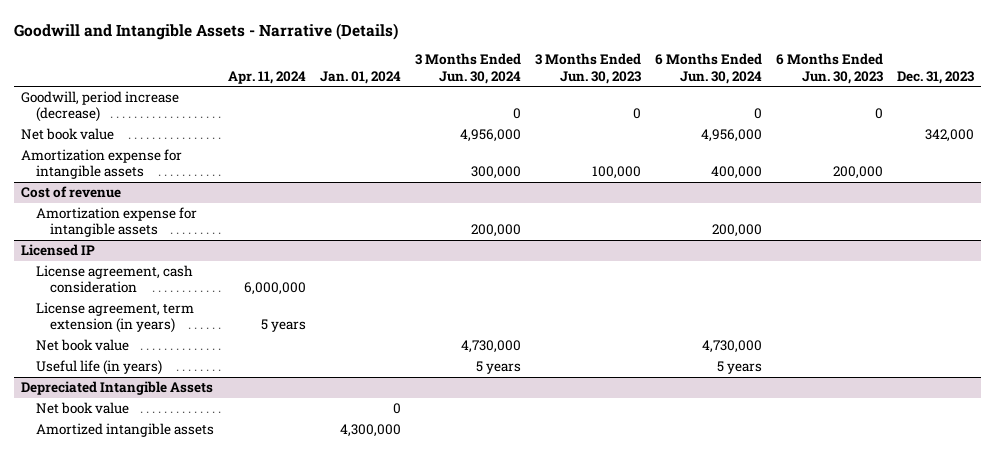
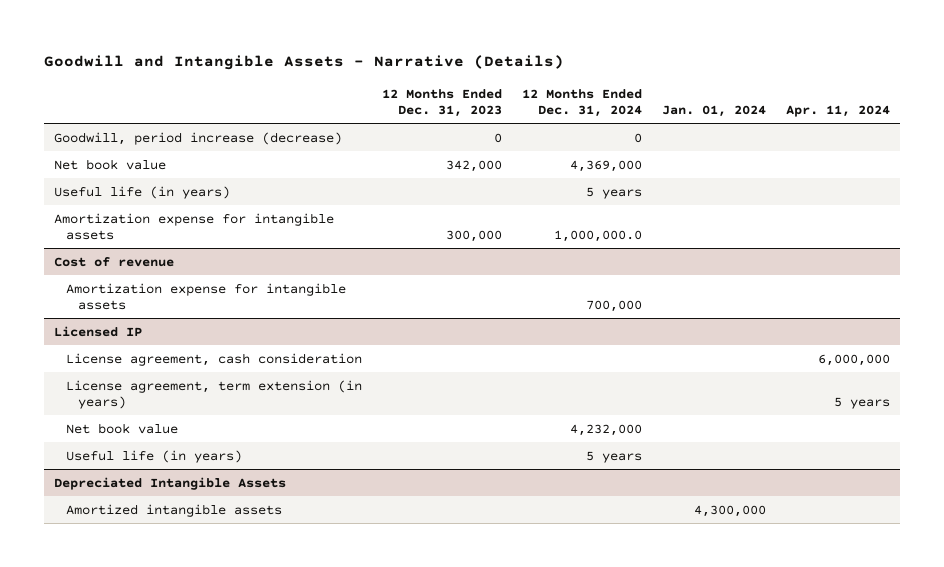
- | Apr. 11, 2024 | Jan. 01, 2024 | 3 Months Ended Jun. 30, 2024 | 3 Months Ended Jun. 30, 2023 | 6 Months Ended Jun. 30, 2024 | 6 Months Ended Jun. 30, 2023 | Dec. 31, 2023
+ | 12 Months Ended Dec. 31, 2023 | 12 Months Ended Dec. 31, 2024 | Jan. 01, 2024 | Apr. 11, 2024
+ Useful life (in years) | | 5 years | |
@ Depreciated Intangible Assets
- Net book value | | 0 | | | | |

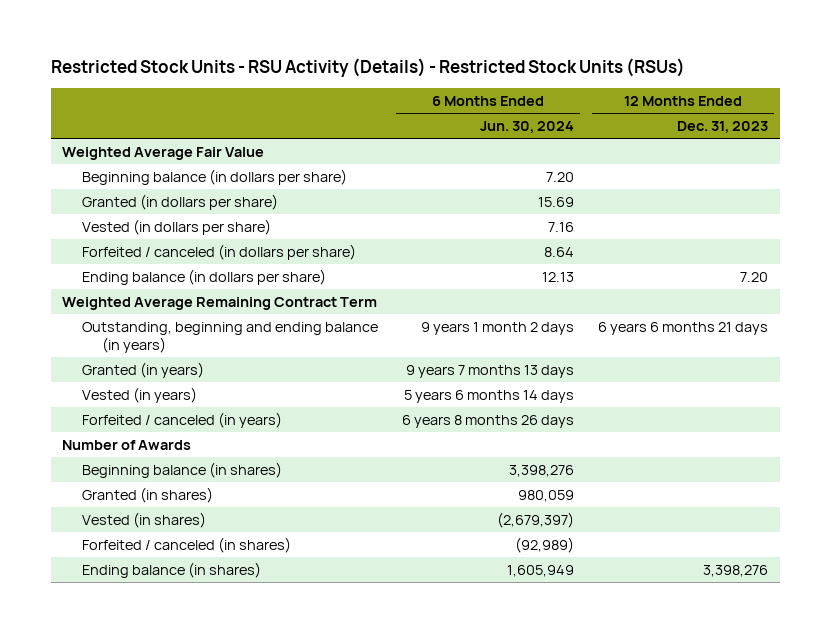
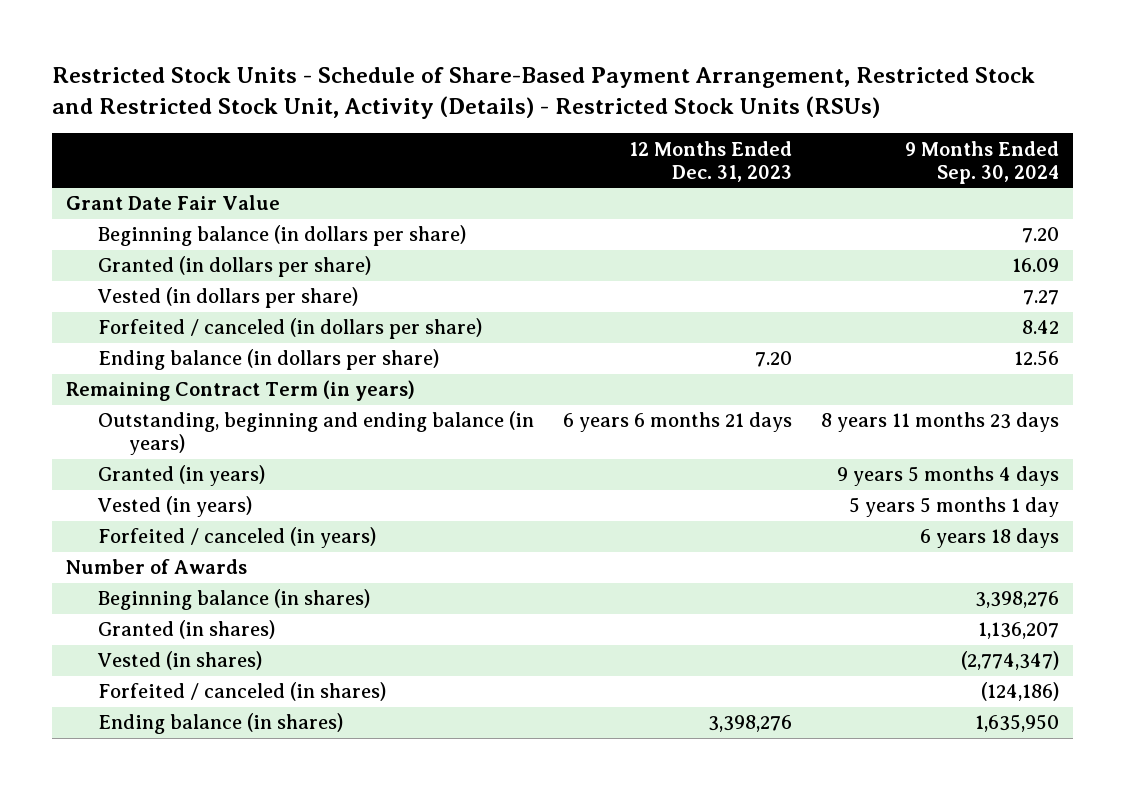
- Restricted Stock Units - RSU Activity (Details) - Restricted Stock Units (RSUs)
+ Restricted Stock Units - Schedule of Share-Based Payment Arrangement, Restricted Stock and Restricted Stock Unit, Activity (Details) - Restricted Stock Units (RSUs)
- | 6 Months Ended Jun. 30, 2024 | 12 Months Ended Dec. 31, 2023
+ | 12 Months Ended Dec. 31, 2023 | 9 Months Ended Sep. 30, 2024
- Weighted Average Fair Value
+ Grant Date Fair Value
- Weighted Average Remaining Contract Term
+ Remaining Contract Term (in years)

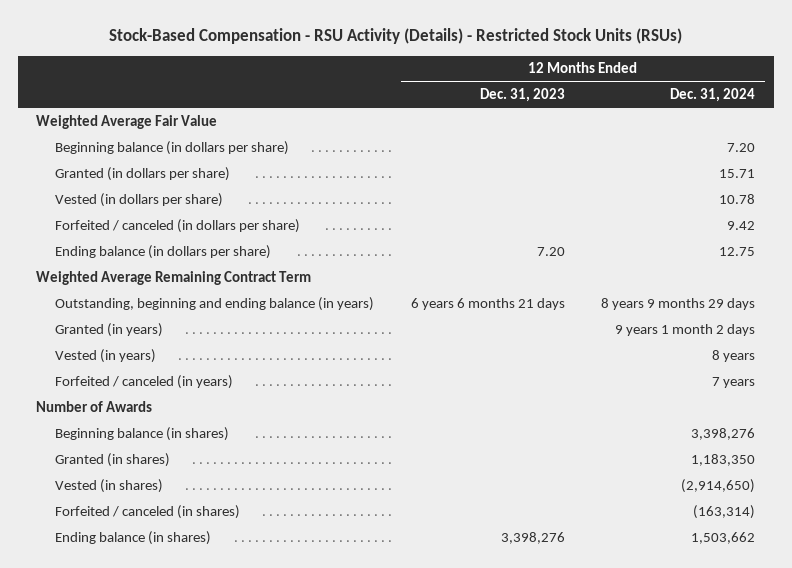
- Restricted Stock Units - Schedule of Share-Based Payment Arrangement, Restricted Stock and Restricted Stock Unit, Activity (Details) - Restricted Stock Units (RSUs)
+ Stock-Based Compensation - RSU Activity (Details) - Restricted Stock Units (RSUs)
- | 12 Months Ended Dec. 31, 2023 | 9 Months Ended Sep. 30, 2024
+ | 12 Months Ended Dec. 31, 2023 | 12 Months Ended Dec. 31, 2024
- Grant Date Fair Value
+ Weighted Average Fair Value
- Remaining Contract Term (in years)
+ Weighted Average Remaining Contract Term

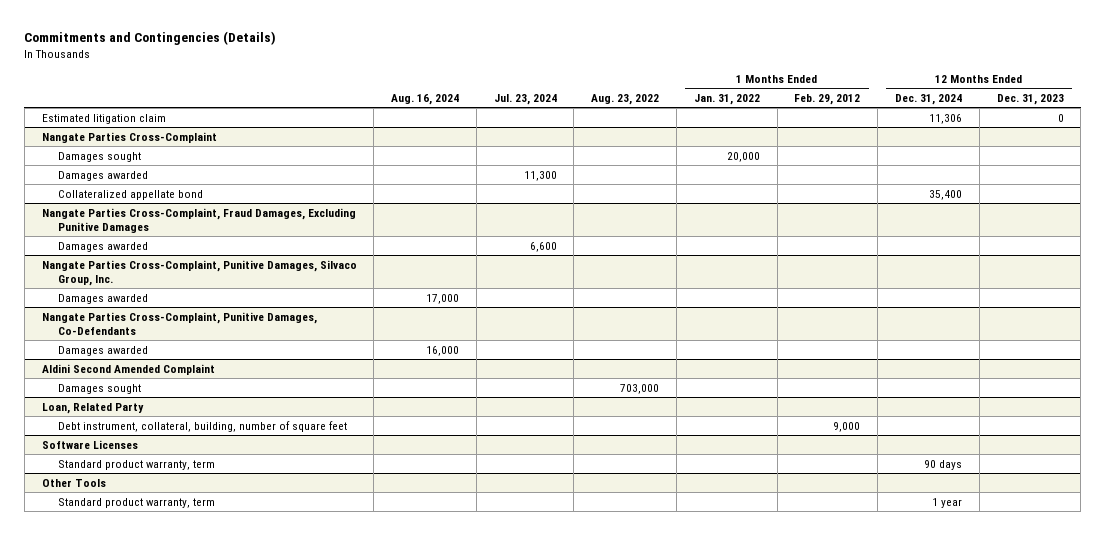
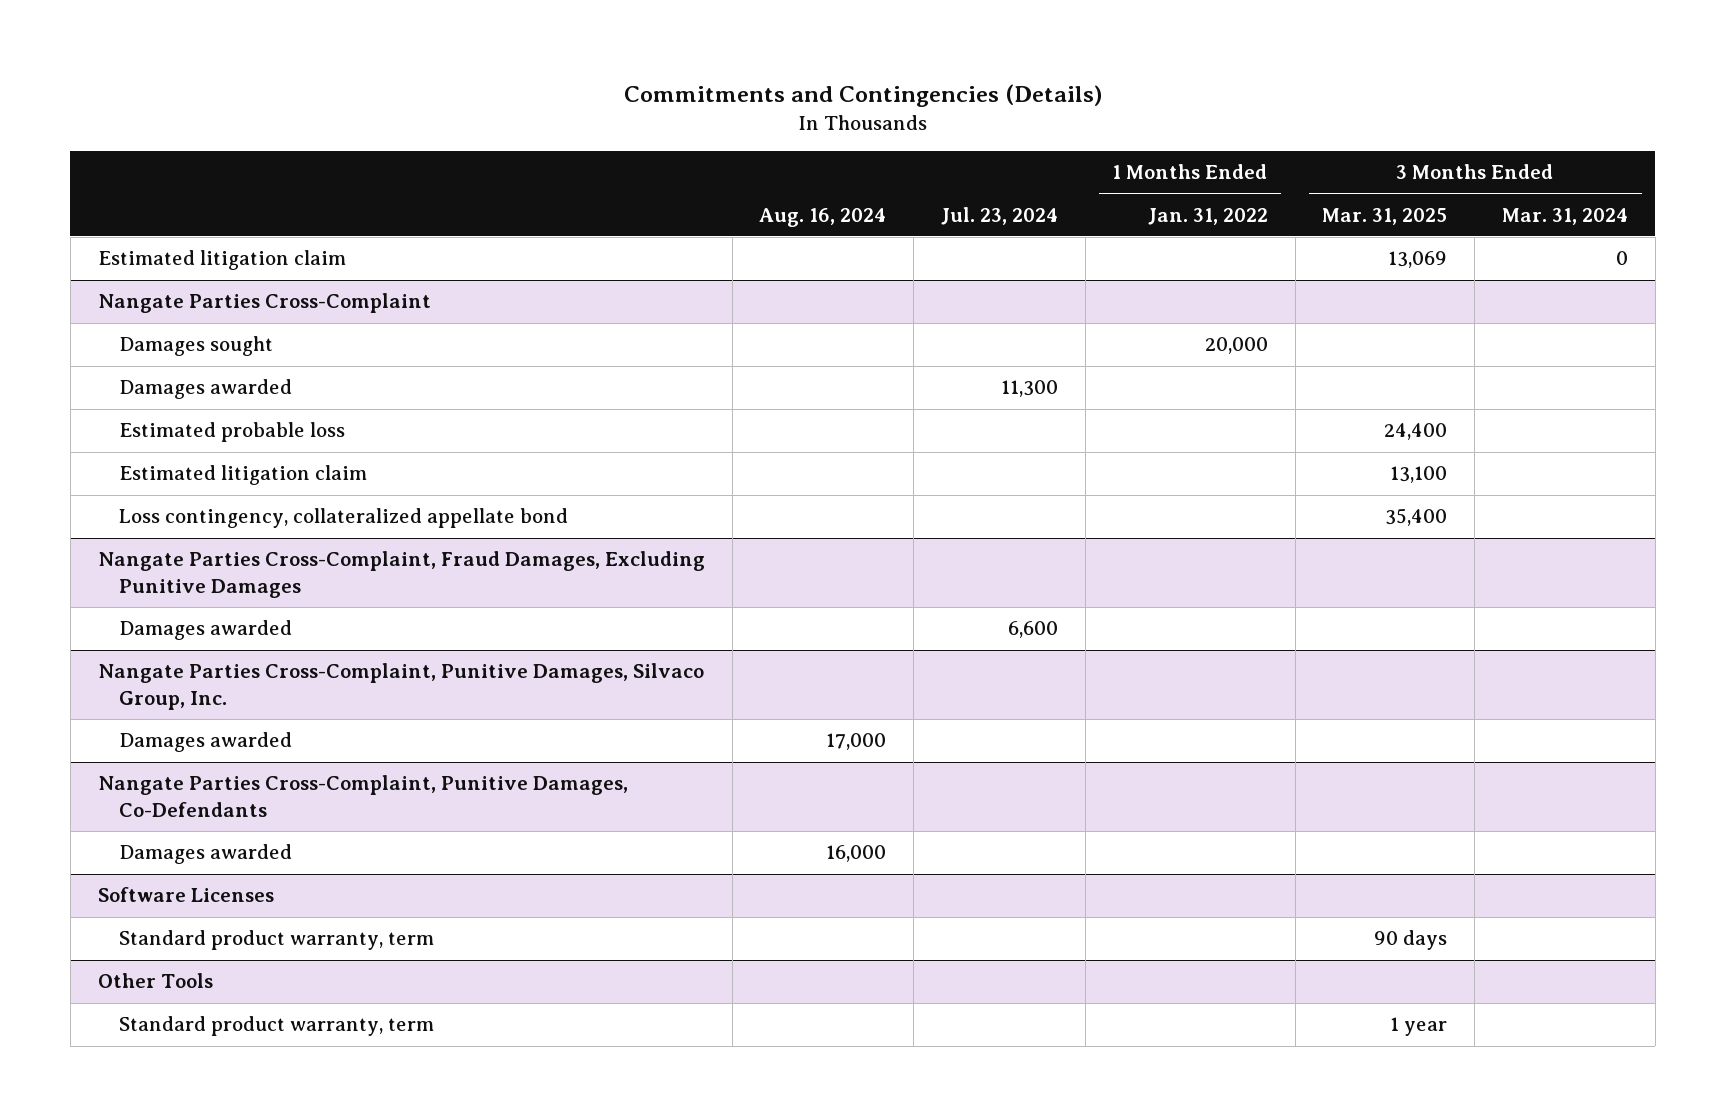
- | Aug. 16, 2024 | Jul. 23, 2024 | Aug. 23, 2022 | 1 Months Ended Jan. 31, 2022 | 1 Months Ended Feb. 29, 2012 | 12 Months Ended Dec. 31, 2024 | 12 Months Ended Dec. 31, 2023
+ | Aug. 16, 2024 | Jul. 23, 2024 | 1 Months Ended Jan. 31, 2022 | 3 Months Ended Mar. 31, 2025 | 3 Months Ended Mar. 31, 2024
@ Nangate Parties Cross-Complaint
- Collateralized appellate bond | | | | | | 35,400 |
+ Estimated probable loss | | | | 24,400 |
+ Estimated litigation claim | | | | 13,100 |
+ Loss contingency, collateralized appellate bond | | | | 35,400 |
- Aldini Second Amended Complaint
- Damages sought | | | 703,000 | | | |
- Loan, Related Party
- Debt instrument, collateral, building, number of square feet | | | | | 9,000 | |

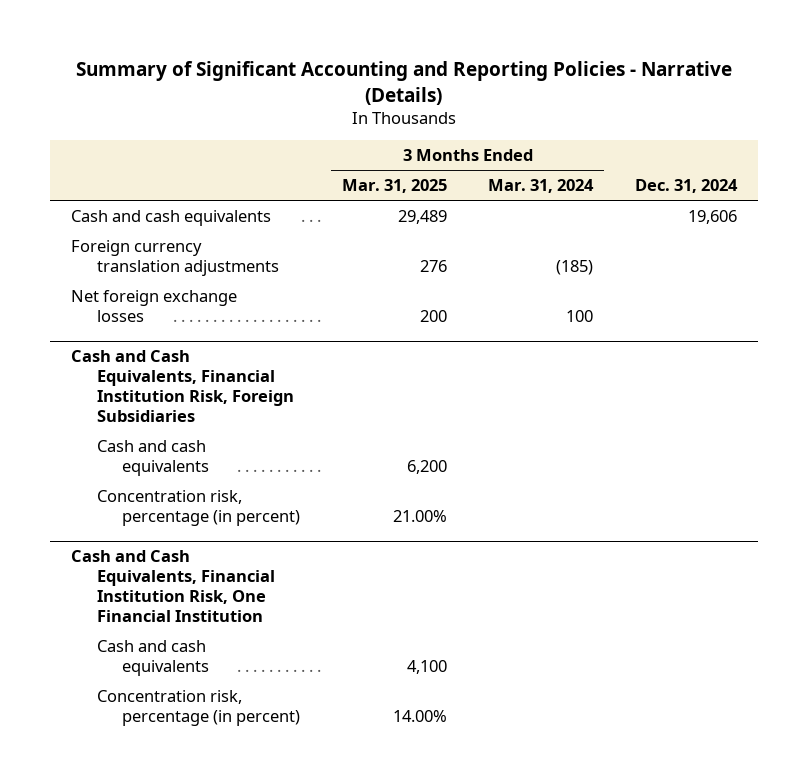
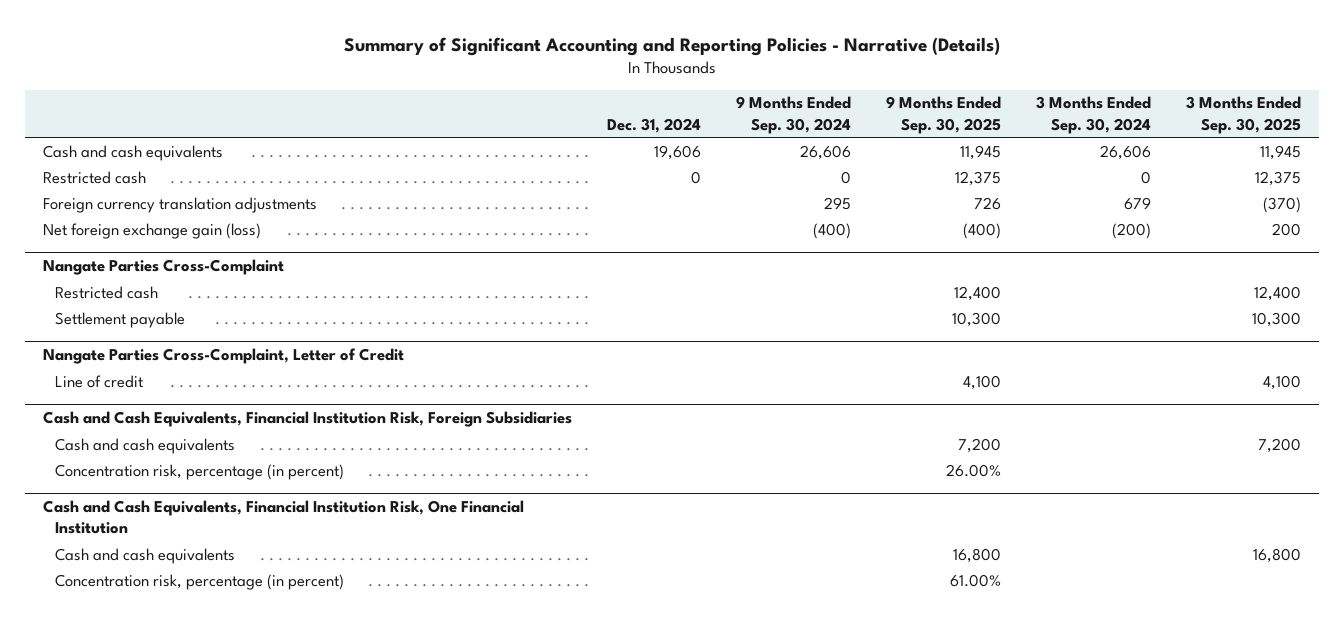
- | 3 Months Ended Mar. 31, 2025 | 3 Months Ended Mar. 31, 2024 | Dec. 31, 2024
+ | Dec. 31, 2024 | 9 Months Ended Sep. 30, 2024 | 9 Months Ended Sep. 30, 2025 | 3 Months Ended Sep. 30, 2024 | 3 Months Ended Sep. 30, 2025
+ Restricted cash | 0 | 0 | 12,375 | 0 | 12,375
- Net foreign exchange losses | 200 | 100 |
+ Net foreign exchange gain (loss) | | (400) | (400) | (200) | 200
+ Nangate Parties Cross-Complaint
+ Restricted cash | | | 12,400 | | 12,400
+ Settlement payable | | | 10,300 | | 10,300
+ Nangate Parties Cross-Complaint, Letter of Credit
+ Line of credit | | | 4,100 | | 4,100

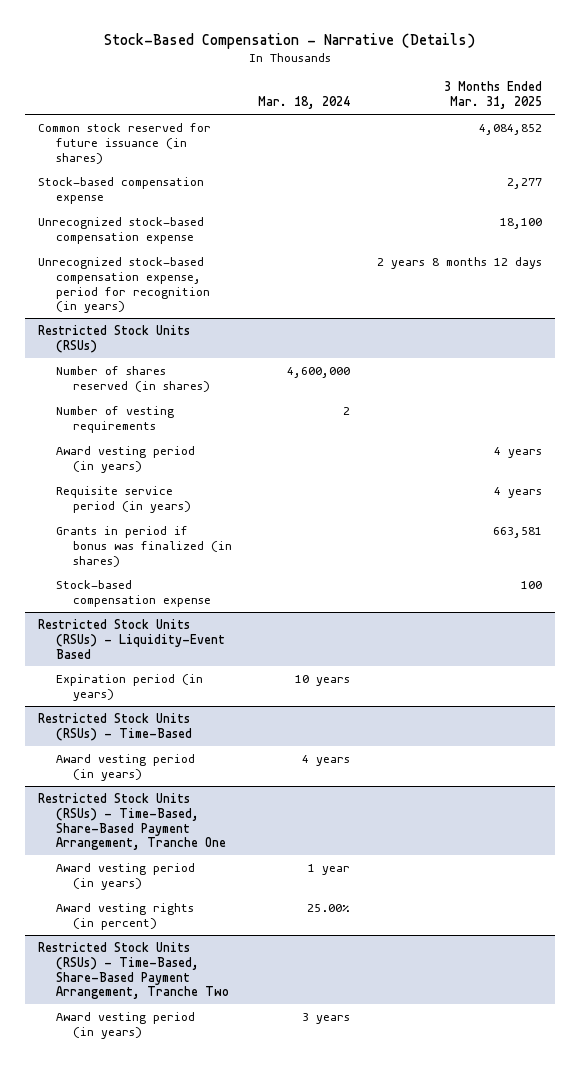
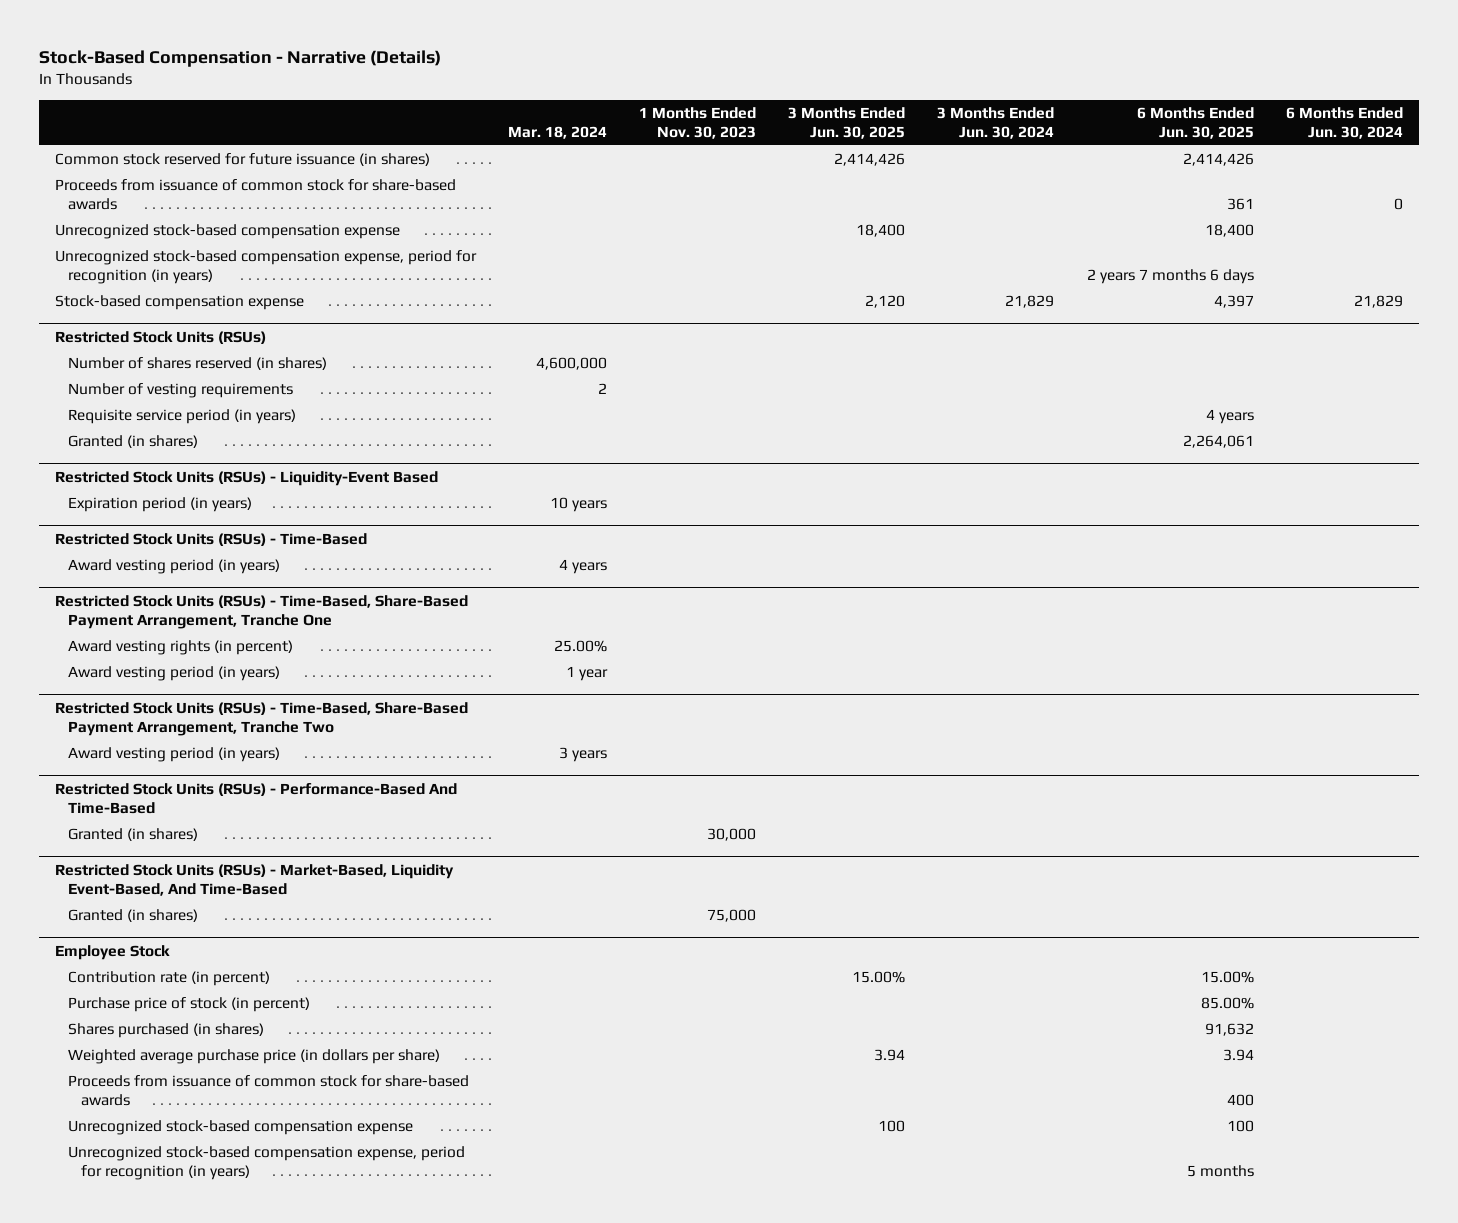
- | Mar. 18, 2024 | 3 Months Ended Mar. 31, 2025
+ | Mar. 18, 2024 | 1 Months Ended Nov. 30, 2023 | 3 Months Ended Jun. 30, 2025 | 3 Months Ended Jun. 30, 2024 | 6 Months Ended Jun. 30, 2025 | 6 Months Ended Jun. 30, 2024
+ Proceeds from issuance of common stock for share-based awards | | | | | 361 | 0
moved down: Stock-based compensation expense | | | 2,120 | 21,829 | 4,397 | 21,829
@ Restricted Stock Units (RSUs)
- Award vesting period (in years) | | 4 years
- Grants in period if bonus was finalized (in shares) | | 663,581
- Stock-based compensation expense | | 100
+ Granted (in shares) | | | | | 2,264,061 |
@ Restricted Stock Units (RSUs) - Time-Based, Share-Based Payment Arrangement, Tranche One
moved down: Award vesting period (in years) | 1 year | | | | |
+ Restricted Stock Units (RSUs) - Performance-Based And Time-Based
+ Granted (in shares) | | 30,000 | | | |
+ Restricted Stock Units (RSUs) - Market-Based, Liquidity Event-Based, And Time-Based
+ Granted (in shares) | | 75,000 | | | |
+ Employee Stock
+ Contribution rate (in percent) | | | 15.00% | | 15.00% |
+ Purchase price of stock (in percent) | | | | | 85.00% |
+ Shares purchased (in shares) | | | | | 91,632 |
+ Weighted average purchase price (in dollars per share) | | | 3.94 | | 3.94 |
+ Proceeds from issuance of common stock for share-based awards | | | | | 400 |
+ Unrecognized stock-based compensation expense | | | 100 | | 100 |
+ Unrecognized stock-based compensation expense, period for recognition (in years) | | | | | 5 months |

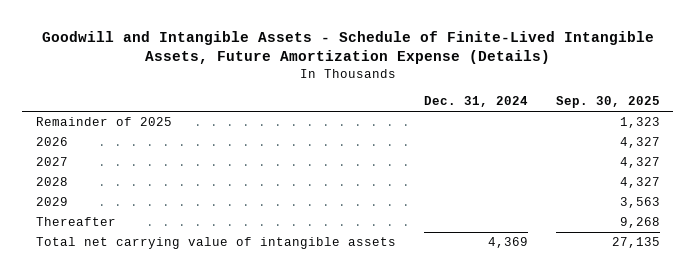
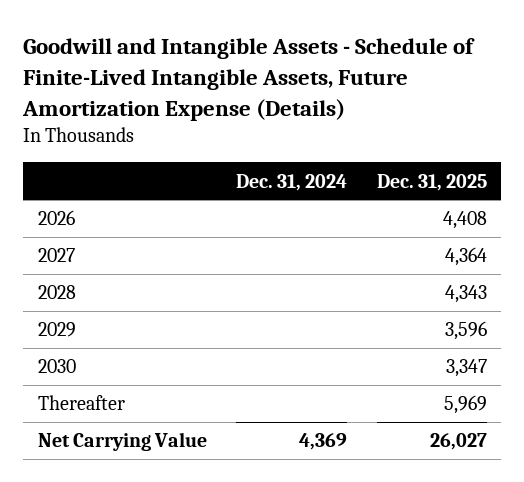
- | Dec. 31, 2024 | Sep. 30, 2025
+ | Dec. 31, 2024 | Dec. 31, 2025
- Remainder of 2025 | | 1,323
+ 2030 | | 3,347
- Total net carrying value of intangible assets | 4,369 | 27,135
+ Net Carrying Value | 4,369 | 26,027

